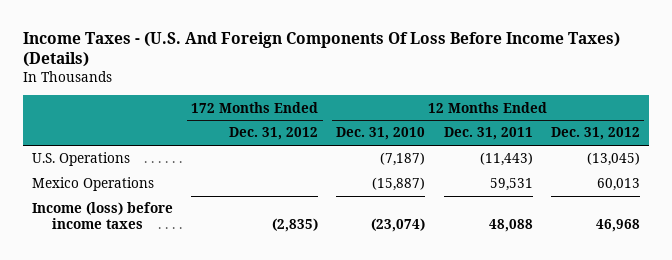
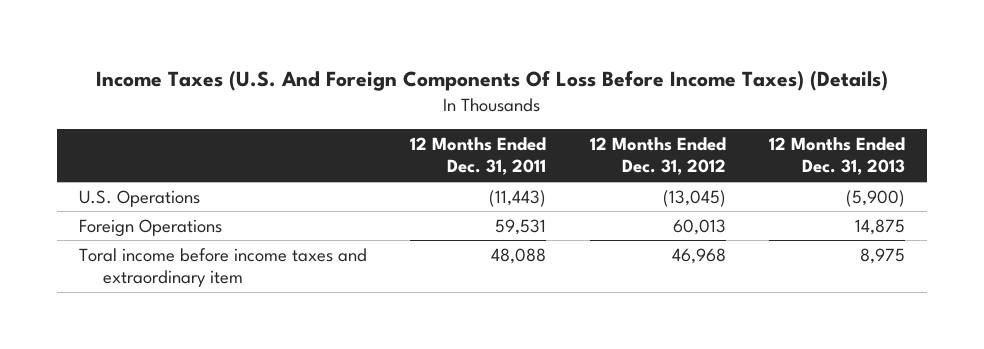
- Income Taxes - (U.S. And Foreign Components Of Loss Before Income Taxes) (Details)
+ Income Taxes (U.S. And Foreign Components Of Loss Before Income Taxes) (Details)
- | 172 Months Ended Dec. 31, 2012 | 12 Months Ended Dec. 31, 2010 | 12 Months Ended Dec. 31, 2011 | 12 Months Ended Dec. 31, 2012
+ | 12 Months Ended Dec. 31, 2011 | 12 Months Ended Dec. 31, 2012 | 12 Months Ended Dec. 31, 2013
- Mexico Operations | | (15,887) | 59,531 | 60,013
- Income (loss) before income taxes | (2,835) | (23,074) | 48,088 | 46,968
+ Foreign Operations | 59,531 | 60,013 | 14,875
+ Toral income before income taxes and extraordinary item | 48,088 | 46,968 | 8,975

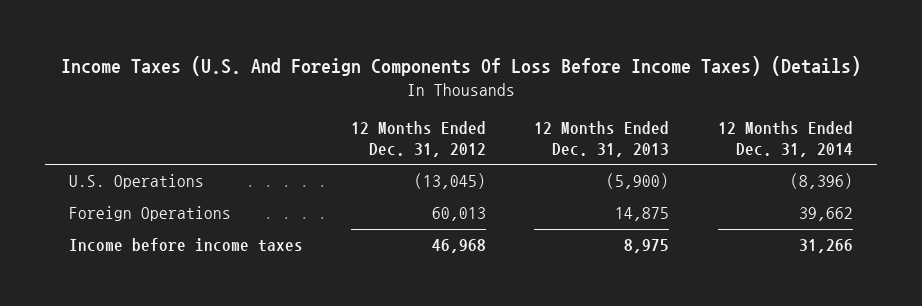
- | 12 Months Ended Dec. 31, 2011 | 12 Months Ended Dec. 31, 2012 | 12 Months Ended Dec. 31, 2013
+ | 12 Months Ended Dec. 31, 2012 | 12 Months Ended Dec. 31, 2013 | 12 Months Ended Dec. 31, 2014
- Toral income before income taxes and extraordinary item | 48,088 | 46,968 | 8,975
+ Income before income taxes | 46,968 | 8,975 | 31,266

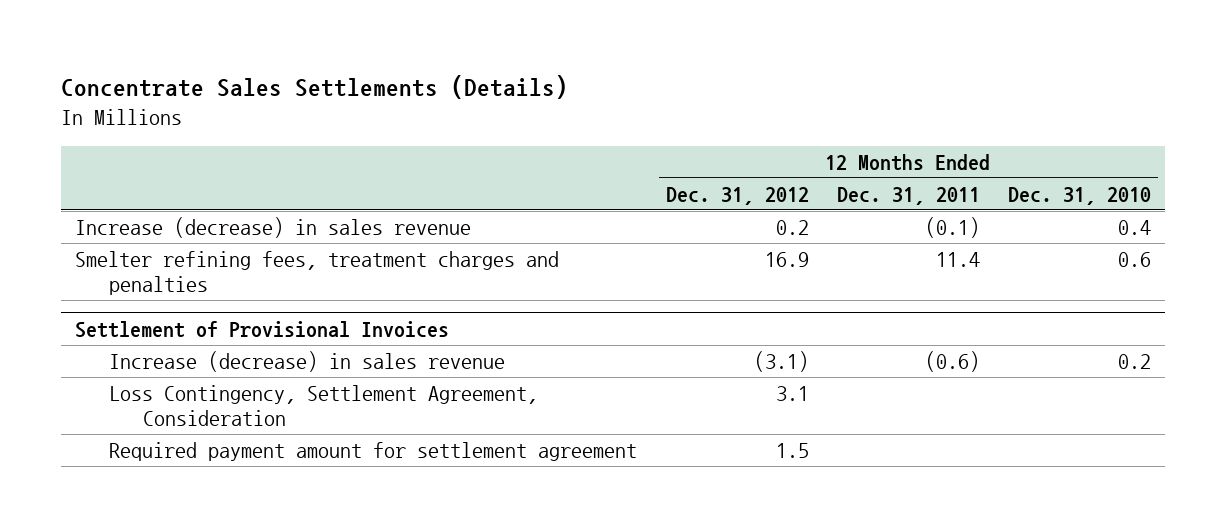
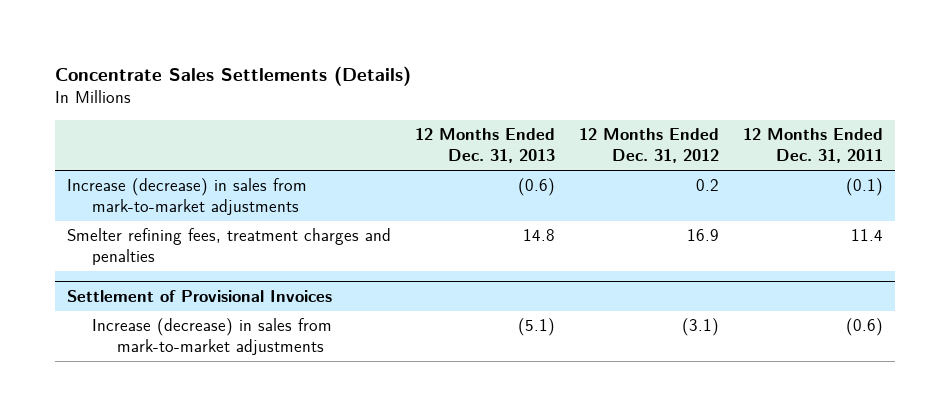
- | 12 Months Ended Dec. 31, 2012 | 12 Months Ended Dec. 31, 2011 | 12 Months Ended Dec. 31, 2010
+ | 12 Months Ended Dec. 31, 2013 | 12 Months Ended Dec. 31, 2012 | 12 Months Ended Dec. 31, 2011
- Increase (decrease) in sales revenue | 0.2 | (0.1) | 0.4
+ Increase (decrease) in sales from mark-to-market adjustments | (0.6) | 0.2 | (0.1)
@ Settlement of Provisional Invoices
- Increase (decrease) in sales revenue | (3.1) | (0.6) | 0.2
- Loss Contingency, Settlement Agreement, Consideration | 3.1 | |
- Required payment amount for settlement agreement | 1.5 | |
+ Increase (decrease) in sales from mark-to-market adjustments | (5.1) | (3.1) | (0.6)

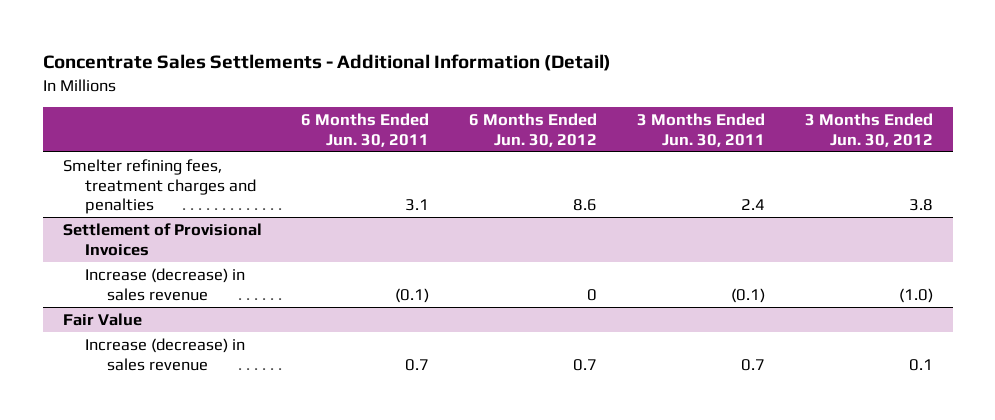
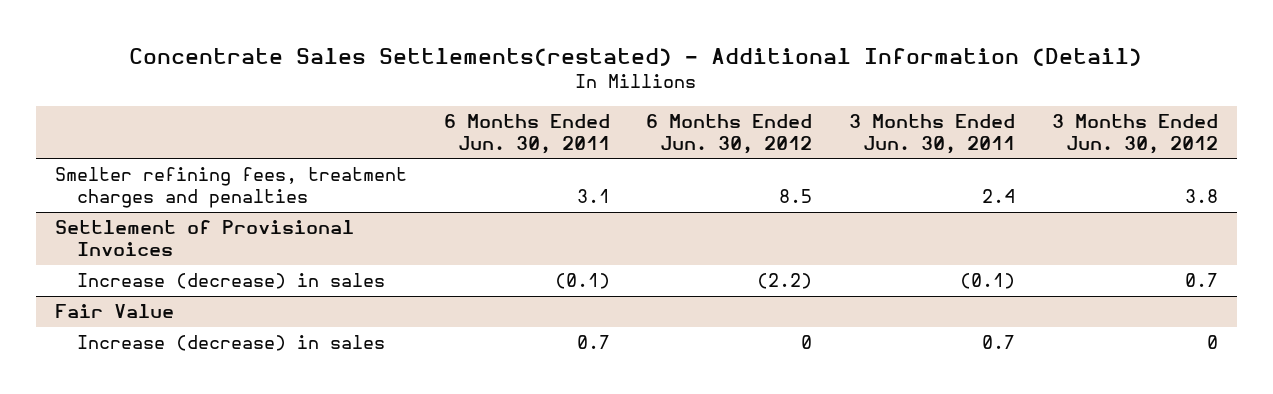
- Concentrate Sales Settlements - Additional Information (Detail)
+ Concentrate Sales Settlements(restated) - Additional Information (Detail)
- Smelter refining fees, treatment charges and penalties | 3.1 | 8.6 | 2.4 | 3.8
+ Smelter refining fees, treatment charges and penalties | 3.1 | 8.5 | 2.4 | 3.8
@ Settlement of Provisional Invoices
- Increase (decrease) in sales revenue | (0.1) | 0 | (0.1) | (1.0)
+ Increase (decrease) in sales | (0.1) | (2.2) | (0.1) | 0.7
@ Fair Value
- Increase (decrease) in sales revenue | 0.7 | 0.7 | 0.7 | 0.1
+ Increase (decrease) in sales | 0.7 | 0 | 0.7 | 0

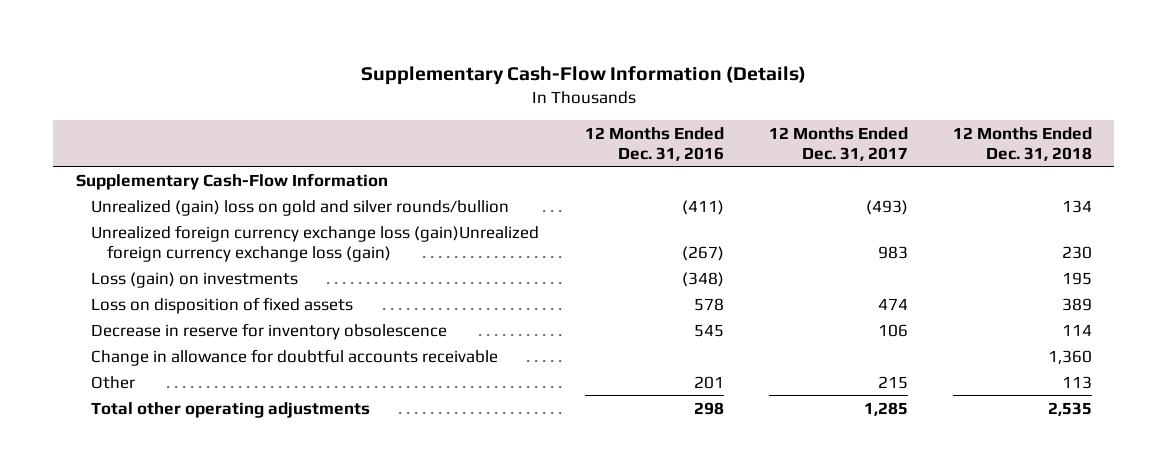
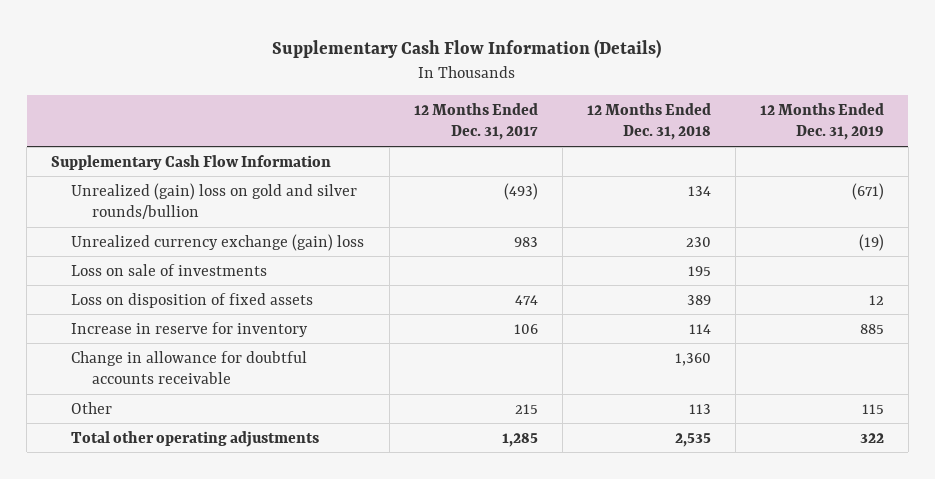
- Supplementary Cash-Flow Information (Details)
+ Supplementary Cash Flow Information (Details)
- | 12 Months Ended Dec. 31, 2016 | 12 Months Ended Dec. 31, 2017 | 12 Months Ended Dec. 31, 2018
+ | 12 Months Ended Dec. 31, 2017 | 12 Months Ended Dec. 31, 2018 | 12 Months Ended Dec. 31, 2019
- Supplementary Cash-Flow Information
+ Supplementary Cash Flow Information
- Unrealized foreign currency exchange loss (gain)Unrealized foreign currency exchange loss (gain) | (267) | 983 | 230
- Loss (gain) on investments | (348) | | 195
+ Unrealized currency exchange (gain) loss | 983 | 230 | (19)
+ Loss on sale of investments | | 195 |
- Decrease in reserve for inventory obsolescence | 545 | 106 | 114
+ Increase in reserve for inventory | 106 | 114 | 885

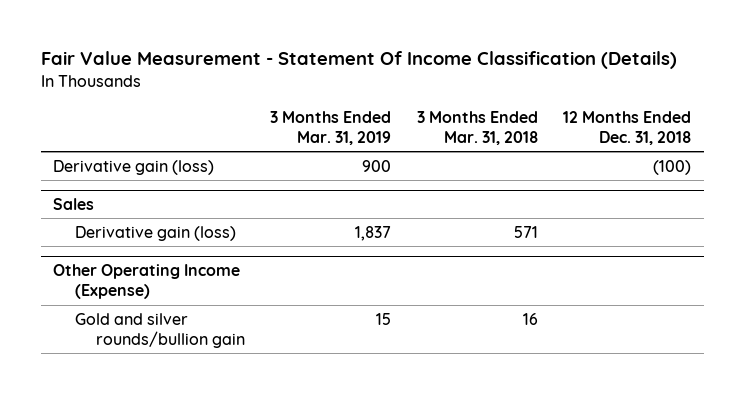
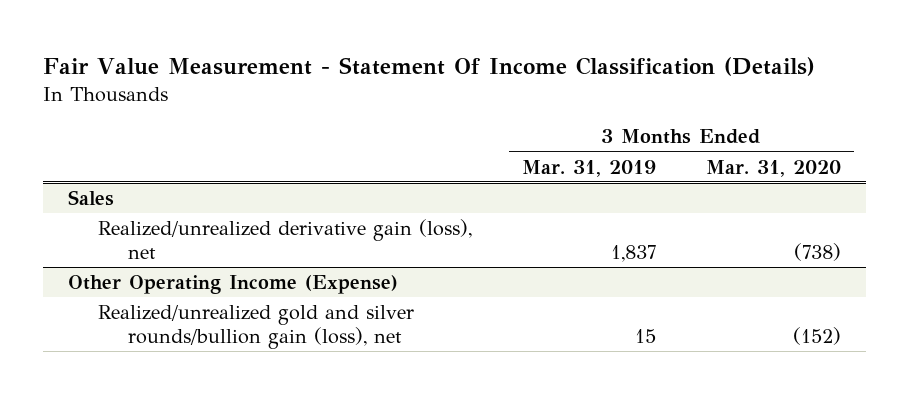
- | 3 Months Ended Mar. 31, 2019 | 3 Months Ended Mar. 31, 2018 | 12 Months Ended Dec. 31, 2018
+ | 3 Months Ended Mar. 31, 2019 | 3 Months Ended Mar. 31, 2020
- Derivative gain (loss) | 900 | | (100)
@ Sales
- Derivative gain (loss) | 1,837 | 571 |
+ Realized/unrealized derivative gain (loss), net | 1,837 | (738)
@ Other Operating Income (Expense)
- Gold and silver rounds/bullion gain | 15 | 16 |
+ Realized/unrealized gold and silver rounds/bullion gain (loss), net | 15 | (152)

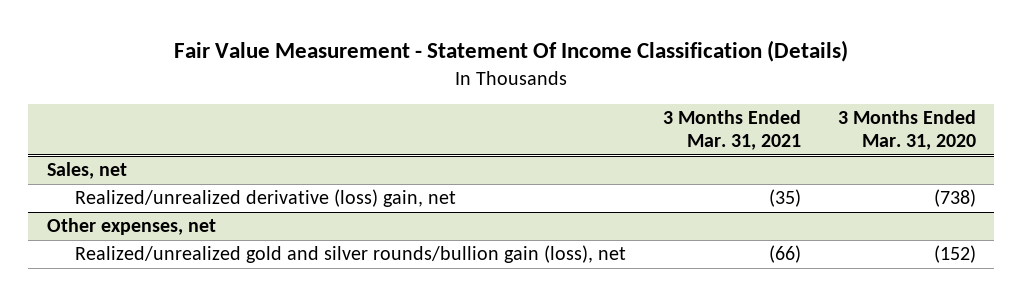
- | 3 Months Ended Mar. 31, 2019 | 3 Months Ended Mar. 31, 2020
+ | 3 Months Ended Mar. 31, 2021 | 3 Months Ended Mar. 31, 2020
- Sales
- Realized/unrealized derivative gain (loss), net | 1,837 | (738)
- Other Operating Income (Expense)
+ Sales, net
+ Realized/unrealized derivative (loss) gain, net | (35) | (738)
+ Other expenses, net

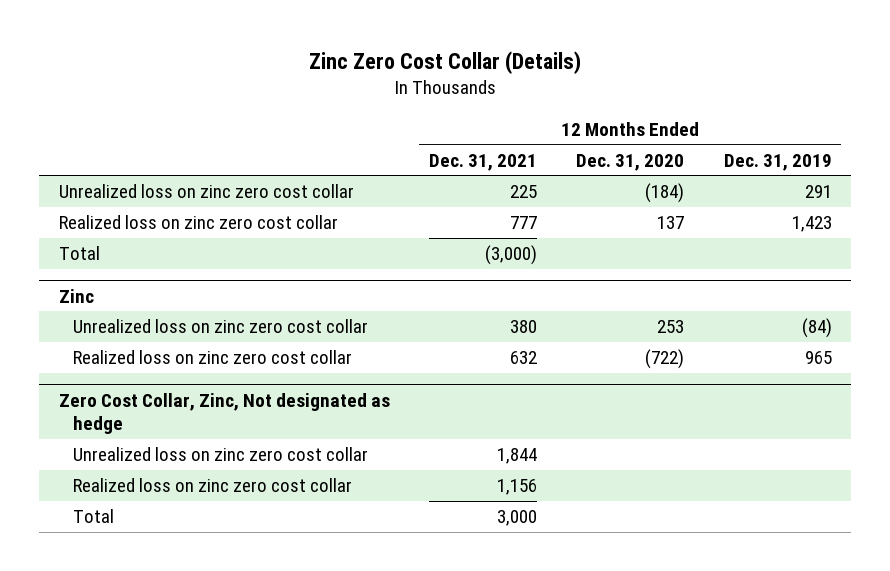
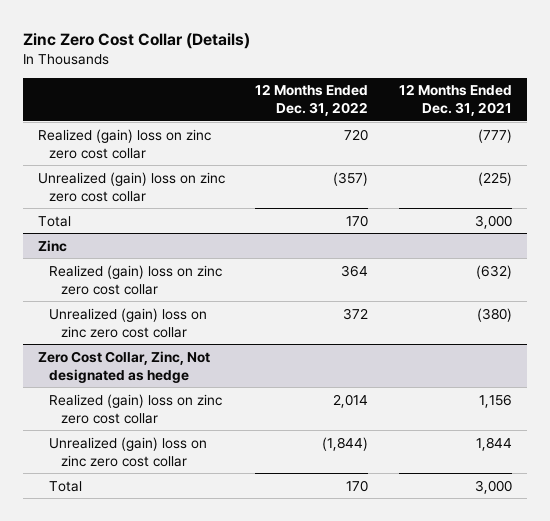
- | 12 Months Ended Dec. 31, 2021 | 12 Months Ended Dec. 31, 2020 | 12 Months Ended Dec. 31, 2019
+ | 12 Months Ended Dec. 31, 2022 | 12 Months Ended Dec. 31, 2021
- Unrealized loss on zinc zero cost collar | 225 | (184) | 291
- Realized loss on zinc zero cost collar | 777 | 137 | 1,423
- Total | (3,000) | |
+ Realized (gain) loss on zinc zero cost collar | 720 | (777)
+ Unrealized (gain) loss on zinc zero cost collar | (357) | (225)
+ Total | 170 | 3,000
@ Zinc
- Unrealized loss on zinc zero cost collar | 380 | 253 | (84)
- Realized loss on zinc zero cost collar | 632 | (722) | 965
+ Realized (gain) loss on zinc zero cost collar | 364 | (632)
+ Unrealized (gain) loss on zinc zero cost collar | 372 | (380)
@ Zero Cost Collar, Zinc, Not designated as hedge
- Unrealized loss on zinc zero cost collar | 1,844 | |
- Realized loss on zinc zero cost collar | 1,156 | |
+ Realized (gain) loss on zinc zero cost collar | 2,014 | 1,156
+ Unrealized (gain) loss on zinc zero cost collar | (1,844) | 1,844

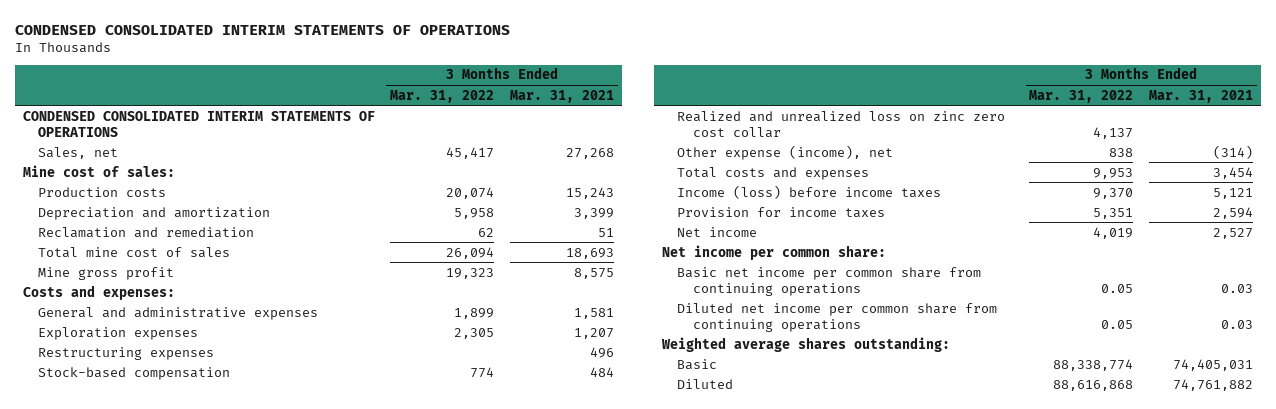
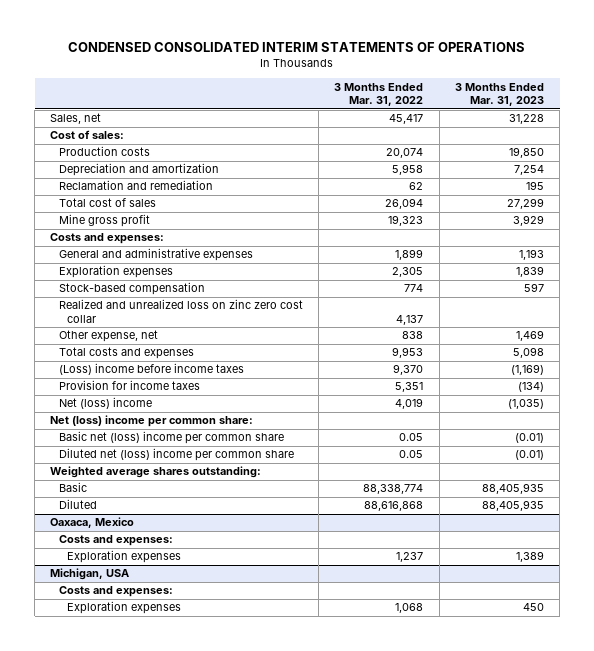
- | 3 Months Ended Mar. 31, 2022 | 3 Months Ended Mar. 31, 2021
+ | 3 Months Ended Mar. 31, 2022 | 3 Months Ended Mar. 31, 2023
- CONDENSED CONSOLIDATED INTERIM STATEMENTS OF OPERATIONS
- Mine cost of sales:
+ Cost of sales:
- Total mine cost of sales | 26,094 | 18,693
+ Total cost of sales | 26,094 | 27,299
- Restructuring expenses | | 496
- Other expense (income), net | 838 | (314)
+ Other expense, net | 838 | 1,469
- Income (loss) before income taxes | 9,370 | 5,121
+ (Loss) income before income taxes | 9,370 | (1,169)
- Net income | 4,019 | 2,527
- Net income per common share:
- Basic net income per common share from continuing operations | 0.05 | 0.03
- Diluted net income per common share from continuing operations | 0.05 | 0.03
+ Net (loss) income | 4,019 | (1,035)
+ Net (loss) income per common share:
+ Basic net (loss) income per common share | 0.05 | (0.01)
+ Diluted net (loss) income per common share | 0.05 | (0.01)
+ Oaxaca, Mexico
+ Costs and expenses:
+ Exploration expenses | 1,237 | 1,389
+ Michigan, USA
+ Costs and expenses:
+ Exploration expenses | 1,068 | 450

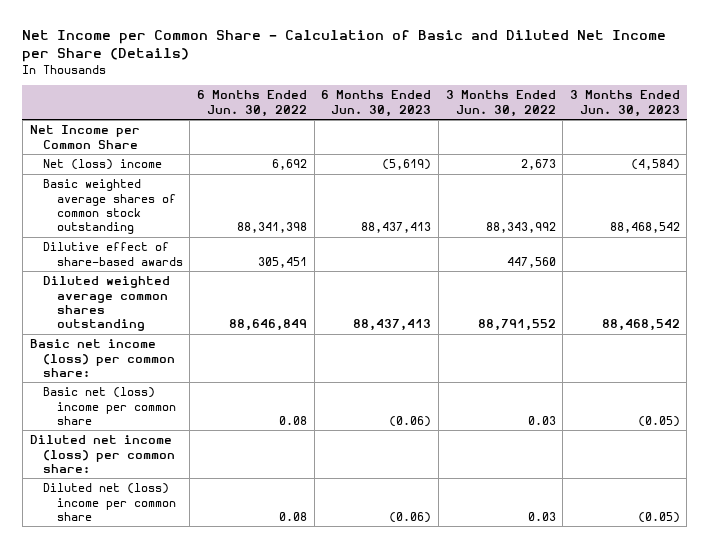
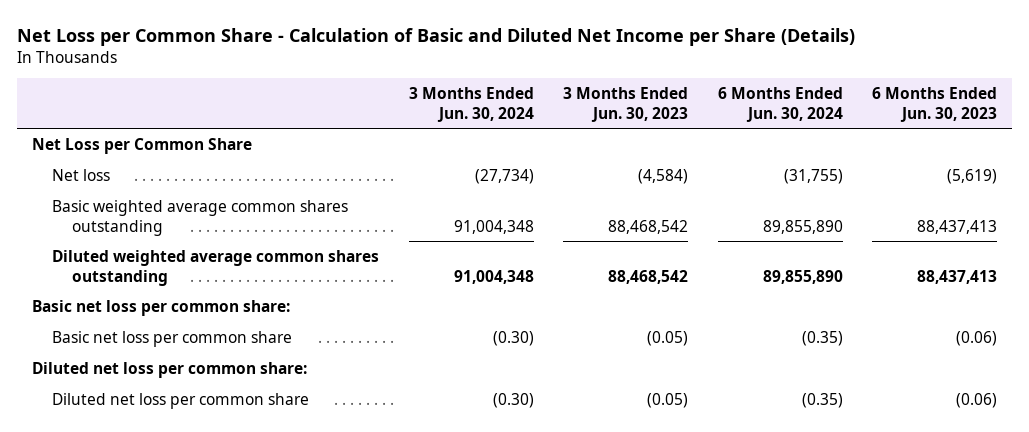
- Net Income per Common Share - Calculation of Basic and Diluted Net Income per Share (Details)
+ Net Loss per Common Share - Calculation of Basic and Diluted Net Income per Share (Details)
- | 6 Months Ended Jun. 30, 2022 | 6 Months Ended Jun. 30, 2023 | 3 Months Ended Jun. 30, 2022 | 3 Months Ended Jun. 30, 2023
+ | 3 Months Ended Jun. 30, 2024 | 3 Months Ended Jun. 30, 2023 | 6 Months Ended Jun. 30, 2024 | 6 Months Ended Jun. 30, 2023
- Net Income per Common Share
- Net (loss) income | 6,692 | (5,619) | 2,673 | (4,584)
- Basic weighted average shares of common stock outstanding | 88,341,398 | 88,437,413 | 88,343,992 | 88,468,542
- Dilutive effect of share-based awards | 305,451 | | 447,560 |
+ Net Loss per Common Share
+ Net loss | (27,734) | (4,584) | (31,755) | (5,619)
+ Basic weighted average common shares outstanding | 91,004,348 | 88,468,542 | 89,855,890 | 88,437,413
- Basic net income (loss) per common share:
- Basic net (loss) income per common share | 0.08 | (0.06) | 0.03 | (0.05)
- Diluted net income (loss) per common share:
- Diluted net (loss) income per common share | 0.08 | (0.06) | 0.03 | (0.05)
+ Basic net loss per common share:
+ Basic net loss per common share | (0.30) | (0.05) | (0.35) | (0.06)
+ Diluted net loss per common share:
+ Diluted net loss per common share | (0.30) | (0.05) | (0.35) | (0.06)

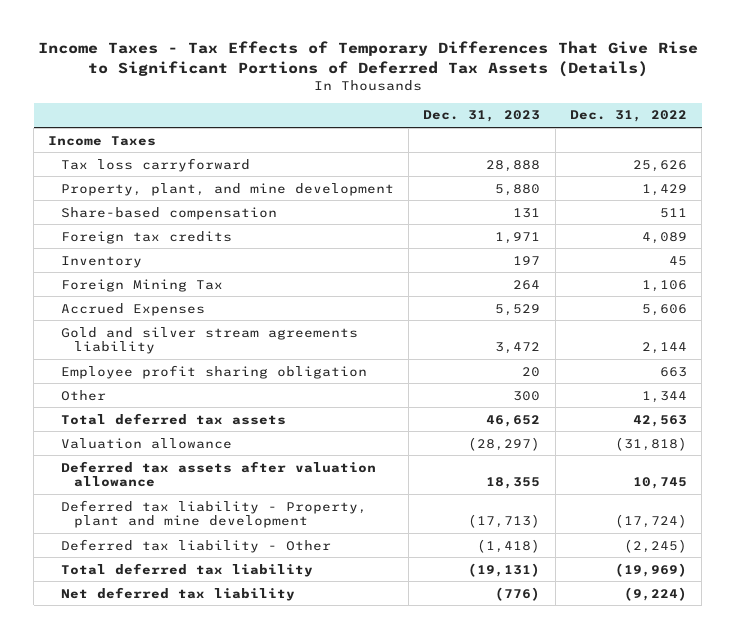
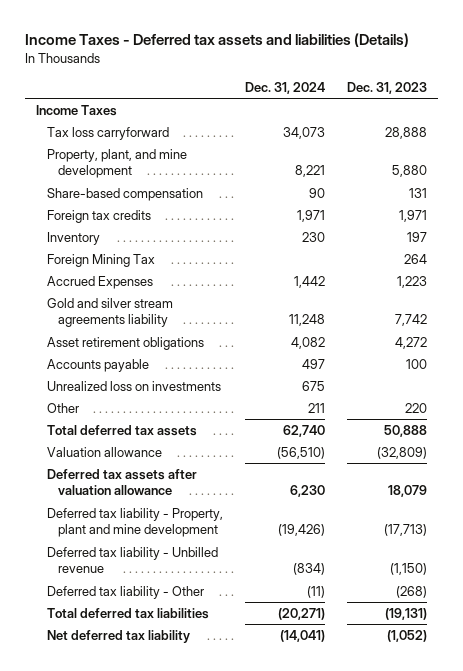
- Income Taxes - Tax Effects of Temporary Differences That Give Rise to Significant Portions of Deferred Tax Assets (Details)
+ Income Taxes - Deferred tax assets and liabilities (Details)
- | Dec. 31, 2023 | Dec. 31, 2022
+ | Dec. 31, 2024 | Dec. 31, 2023
- Accrued Expenses | 5,529 | 5,606
- Gold and silver stream agreements liability | 3,472 | 2,144
- Employee profit sharing obligation | 20 | 663
- Other | 300 | 1,344
- Total deferred tax assets | 46,652 | 42,563
- Valuation allowance | (28,297) | (31,818)
- Deferred tax assets after valuation allowance | 18,355 | 10,745
+ Accrued Expenses | 1,442 | 1,223
+ Gold and silver stream agreements liability | 11,248 | 7,742
+ Asset retirement obligations | 4,082 | 4,272
+ Accounts payable | 497 | 100
+ Unrealized loss on investments | 675 |
+ Other | 211 | 220
+ Total deferred tax assets | 62,740 | 50,888
+ Valuation allowance | (56,510) | (32,809)
+ Deferred tax assets after valuation allowance | 6,230 | 18,079
- Deferred tax liability - Other | (1,418) | (2,245)
- Total deferred tax liability | (19,131) | (19,969)
- Net deferred tax liability | (776) | (9,224)
+ Deferred tax liability - Unbilled revenue | (834) | (1,150)
+ Deferred tax liability - Other | (11) | (268)
+ Total deferred tax liabilities | (20,271) | (19,131)
+ Net deferred tax liability | (14,041) | (1,052)

